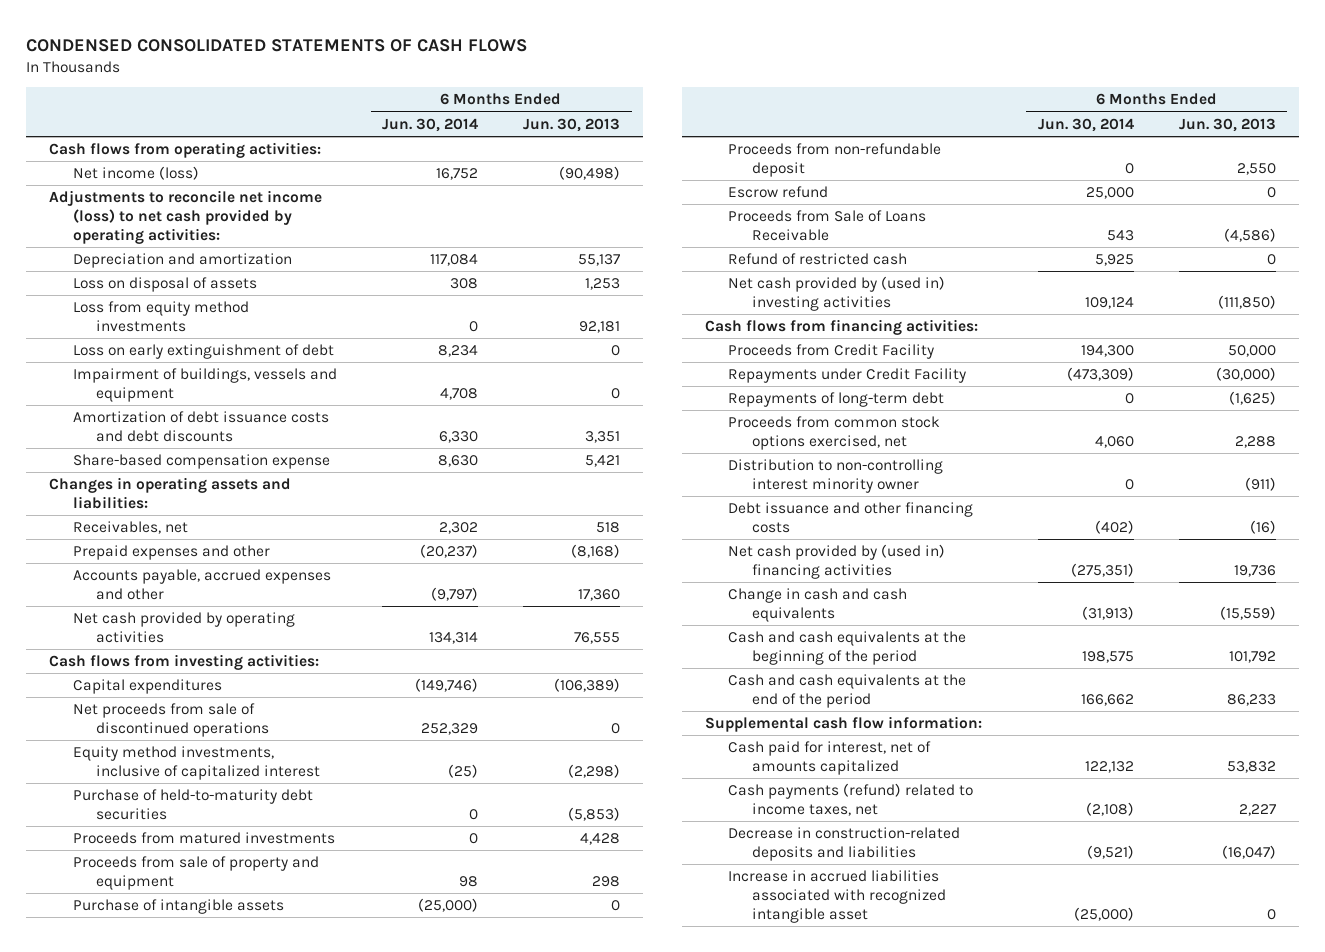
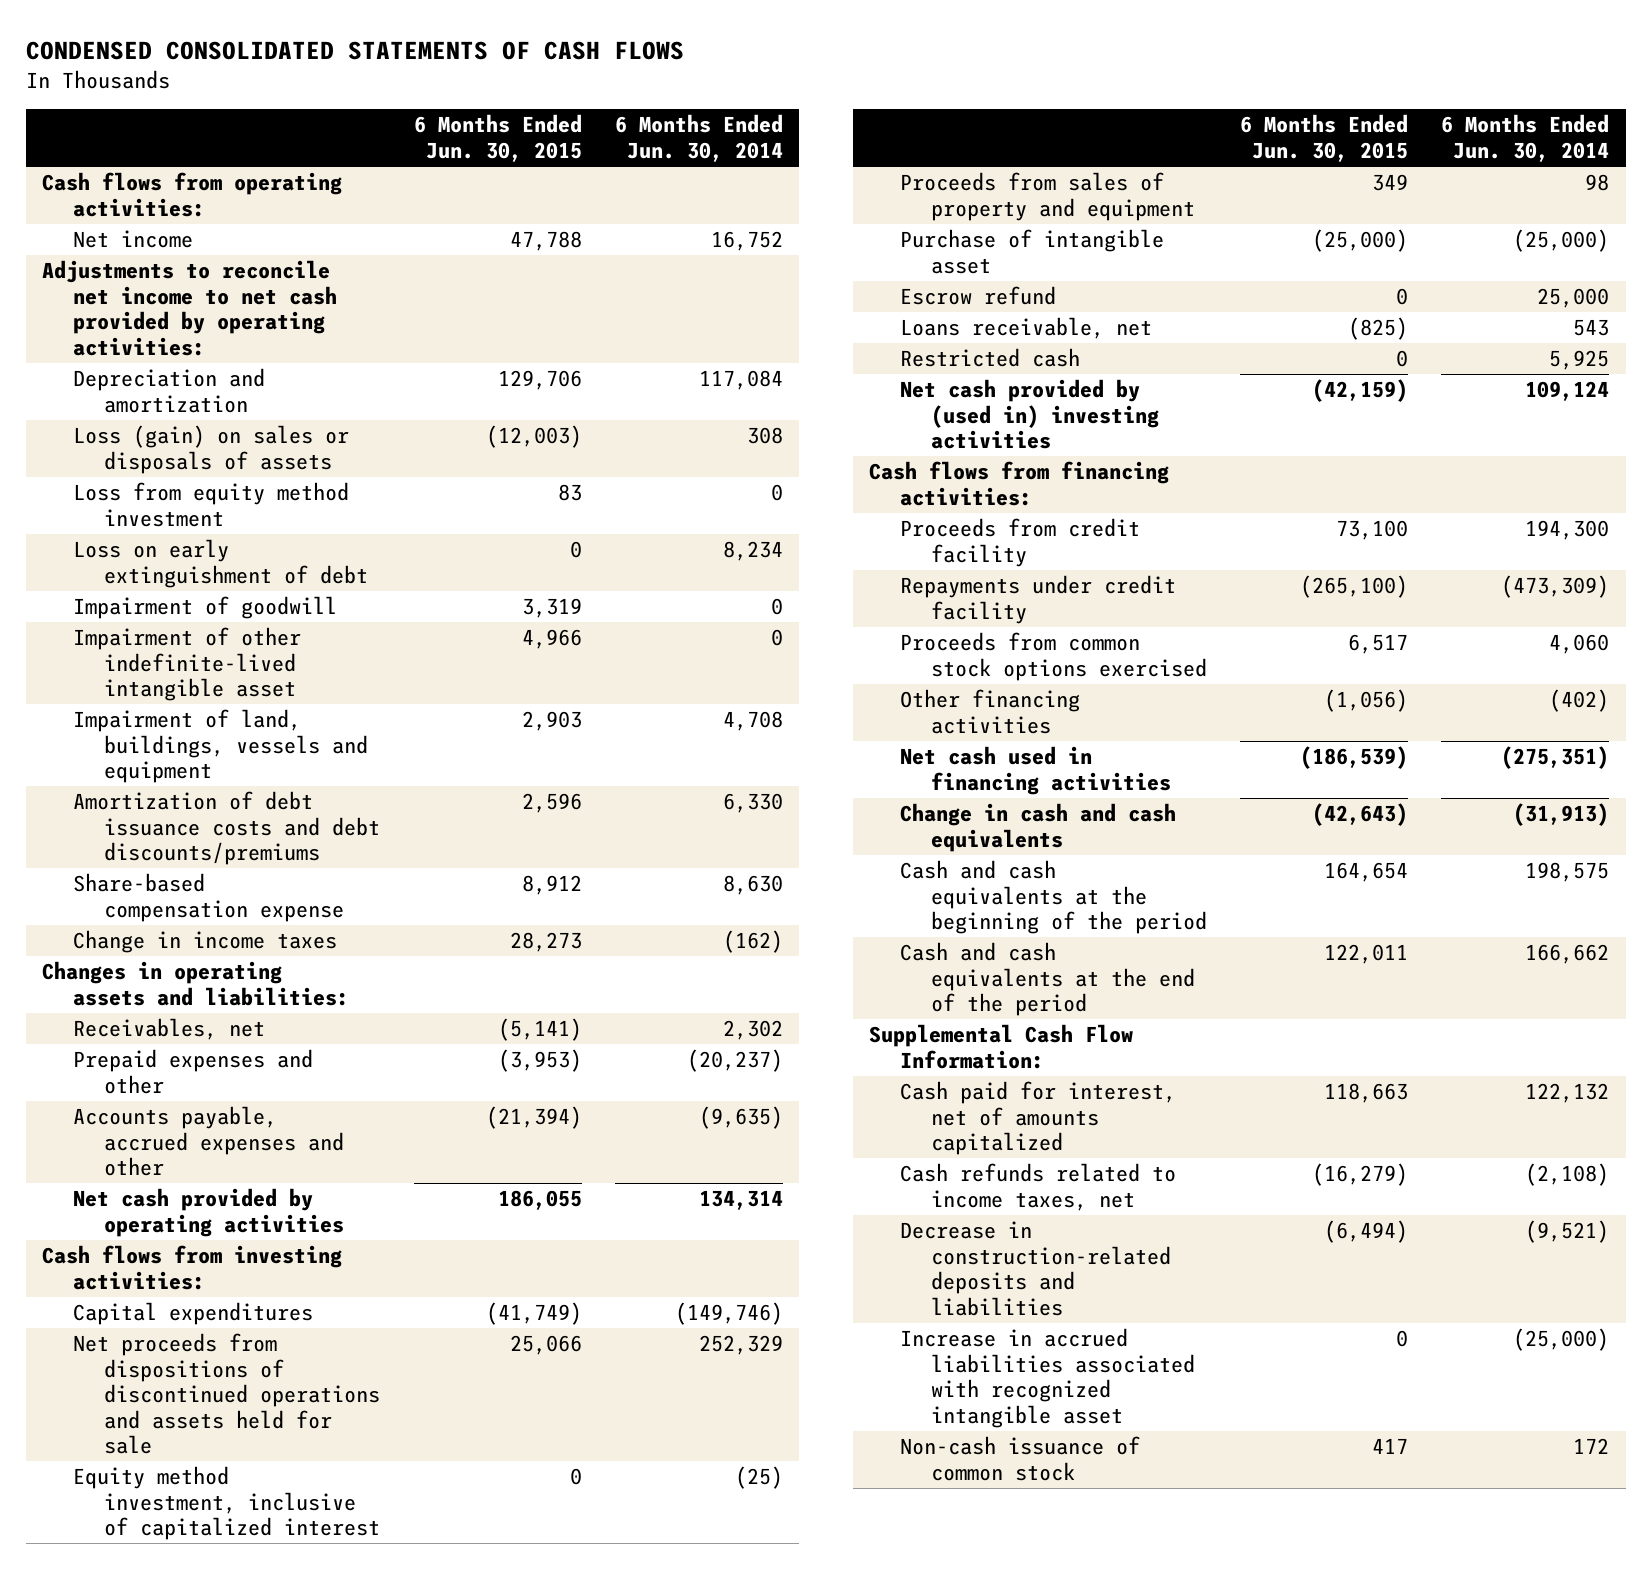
- | 6 Months Ended Jun. 30, 2014 | 6 Months Ended Jun. 30, 2013
+ | 6 Months Ended Jun. 30, 2015 | 6 Months Ended Jun. 30, 2014
- Net income (loss) | 16,752 | (90,498)
- Adjustments to reconcile net income (loss) to net cash provided by operating activities:
+ Net income | 47,788 | 16,752
+ Adjustments to reconcile net income to net cash provided by operating activities:
- Loss on disposal of assets | 308 | 1,253
- Loss from equity method investments | 0 | 92,181
+ Loss (gain) on sales or disposals of assets | (12,003) | 308
+ Loss from equity method investment | 83 | 0
- Impairment of buildings, vessels and equipment | 4,708 | 0
- Amortization of debt issuance costs and debt discounts | 6,330 | 3,351
+ Impairment of goodwill | 3,319 | 0
+ Impairment of other indefinite-lived intangible asset | 4,966 | 0
+ Impairment of land, buildings, vessels and equipment | 2,903 | 4,708
+ Amortization of debt issuance costs and debt discounts/premiums | 2,596 | 6,330
+ Change in income taxes | 28,273 | (162)
- Accounts payable, accrued expenses and other | (9,797) | 17,360
+ Accounts payable, accrued expenses and other | (21,394) | (9,635)
- Net proceeds from sale of discontinued operations | 252,329 | 0
- Equity method investments, inclusive of capitalized interest | (25) | (2,298)
- Purchase of held-to-maturity debt securities | 0 | (5,853)
- Proceeds from matured investments | 0 | 4,428
- Proceeds from sale of property and equipment | 98 | 298
- Purchase of intangible assets | (25,000) | 0
- Proceeds from non-refundable deposit | 0 | 2,550
+ Net proceeds from dispositions of discontinued operations and assets held for sale | 25,066 | 252,329
+ Equity method investment, inclusive of capitalized interest | 0 | (25)
+ Proceeds from sales of property and equipment | 349 | 98
+ Purchase of intangible asset | (25,000) | (25,000)
- Proceeds from Sale of Loans Receivable | 543 | (4,586)
- Refund of restricted cash | 5,925 | 0
+ Loans receivable, net | (825) | 543
+ Restricted cash | 0 | 5,925
- Proceeds from Credit Facility | 194,300 | 50,000
- Repayments under Credit Facility | (473,309) | (30,000)
- Repayments of long-term debt | 0 | (1,625)
- Proceeds from common stock options exercised, net | 4,060 | 2,288
- Distribution to non-controlling interest minority owner | 0 | (911)
- Debt issuance and other financing costs | (402) | (16)
- Net cash provided by (used in) financing activities | (275,351) | 19,736
+ Proceeds from credit facility | 73,100 | 194,300
+ Repayments under credit facility | (265,100) | (473,309)
+ Proceeds from common stock options exercised | 6,517 | 4,060
+ Other financing activities | (1,056) | (402)
+ Net cash used in financing activities | (186,539) | (275,351)
- Supplemental cash flow information:
+ Supplemental Cash Flow Information:
- Cash payments (refund) related to income taxes, net | (2,108) | 2,227
+ Cash refunds related to income taxes, net | (16,279) | (2,108)
+ Non-cash issuance of common stock | 417 | 172

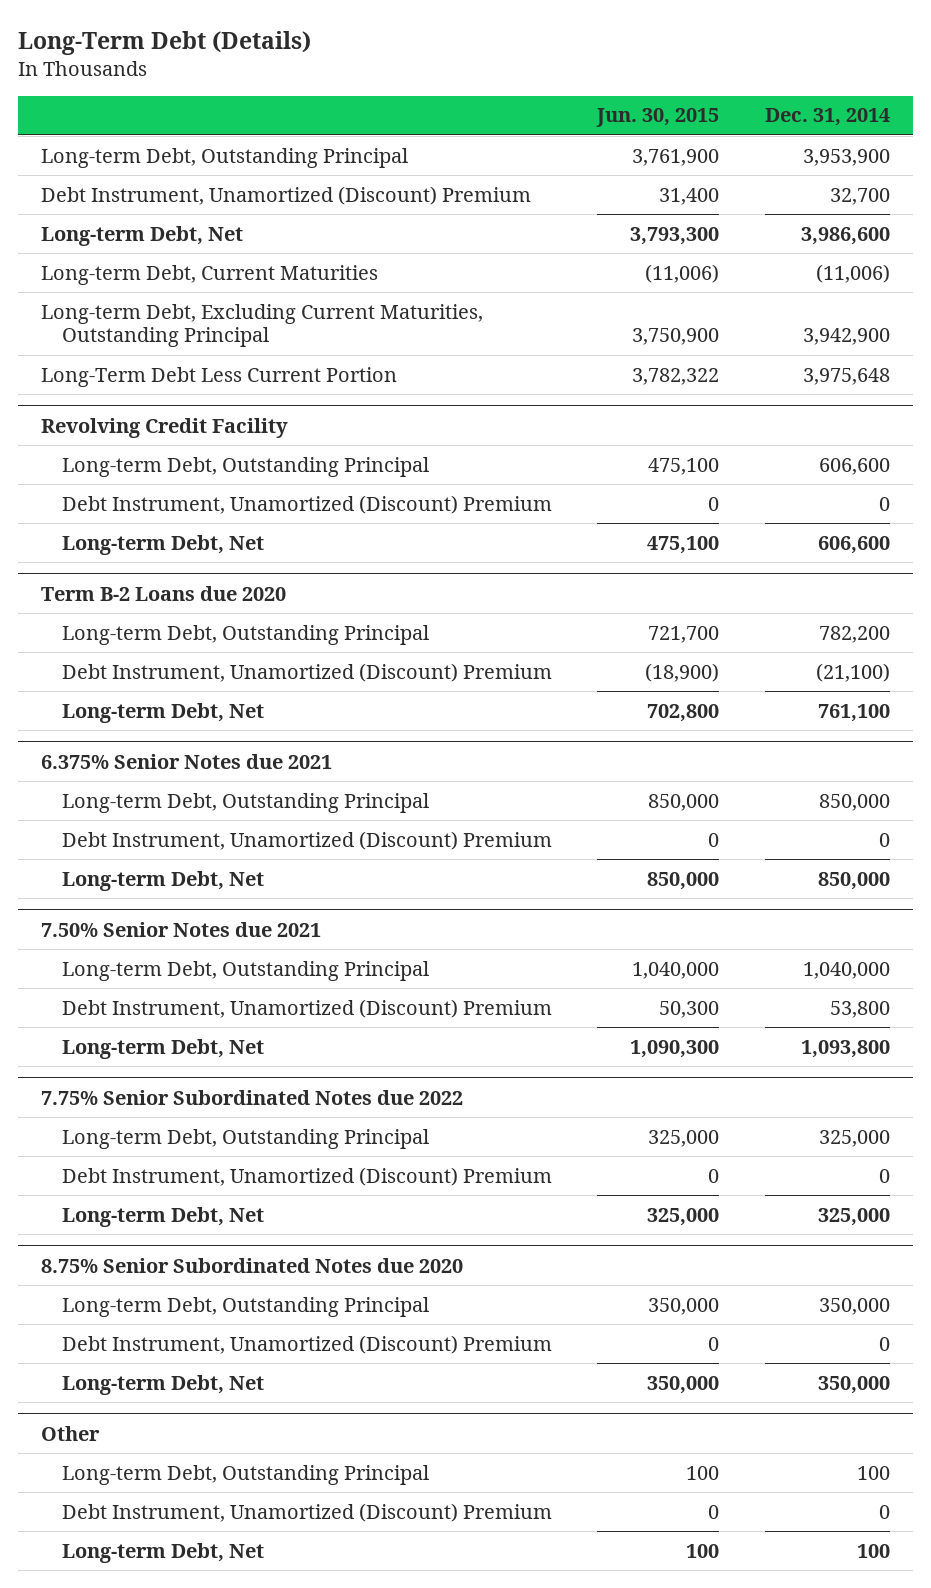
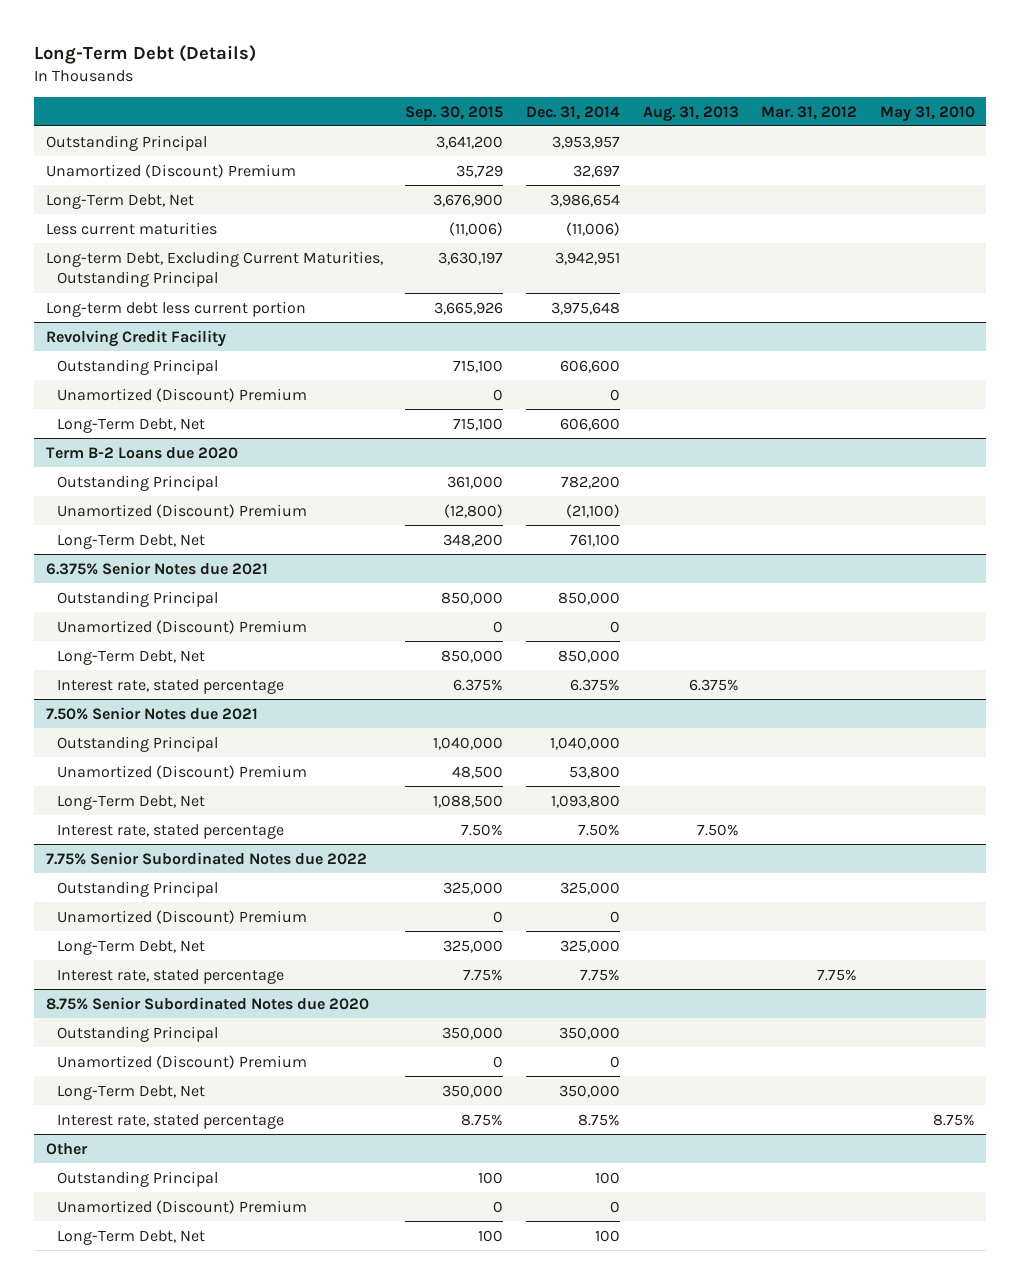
- | Jun. 30, 2015 | Dec. 31, 2014
+ | Sep. 30, 2015 | Dec. 31, 2014 | Aug. 31, 2013 | Mar. 31, 2012 | May 31, 2010
- Long-term Debt, Outstanding Principal | 3,761,900 | 3,953,900
- Debt Instrument, Unamortized (Discount) Premium | 31,400 | 32,700
- Long-term Debt, Net | 3,793,300 | 3,986,600
- Long-term Debt, Current Maturities | (11,006) | (11,006)
- Long-term Debt, Excluding Current Maturities, Outstanding Principal | 3,750,900 | 3,942,900
- Long-Term Debt Less Current Portion | 3,782,322 | 3,975,648
+ Outstanding Principal | 3,641,200 | 3,953,957 | | |
+ Unamortized (Discount) Premium | 35,729 | 32,697 | | |
+ Long-Term Debt, Net | 3,676,900 | 3,986,654 | | |
+ Less current maturities | (11,006) | (11,006) | | |
+ Long-term Debt, Excluding Current Maturities, Outstanding Principal | 3,630,197 | 3,942,951 | | |
+ Long-term debt less current portion | 3,665,926 | 3,975,648 | | |
@ Revolving Credit Facility
- Long-term Debt, Outstanding Principal | 475,100 | 606,600
- Debt Instrument, Unamortized (Discount) Premium | 0 | 0
- Long-term Debt, Net | 475,100 | 606,600
+ Outstanding Principal | 715,100 | 606,600 | | |
+ Unamortized (Discount) Premium | 0 | 0 | | |
+ Long-Term Debt, Net | 715,100 | 606,600 | | |
@ Term B-2 Loans due 2020
- Long-term Debt, Outstanding Principal | 721,700 | 782,200
- Debt Instrument, Unamortized (Discount) Premium | (18,900) | (21,100)
- Long-term Debt, Net | 702,800 | 761,100
+ Outstanding Principal | 361,000 | 782,200 | | |
+ Unamortized (Discount) Premium | (12,800) | (21,100) | | |
+ Long-Term Debt, Net | 348,200 | 761,100 | | |
@ 6.375% Senior Notes due 2021
- Long-term Debt, Outstanding Principal | 850,000 | 850,000
- Debt Instrument, Unamortized (Discount) Premium | 0 | 0
- Long-term Debt, Net | 850,000 | 850,000
+ Outstanding Principal | 850,000 | 850,000 | | |
+ Unamortized (Discount) Premium | 0 | 0 | | |
+ Long-Term Debt, Net | 850,000 | 850,000 | | |
+ Interest rate, stated percentage | 6.375% | 6.375% | 6.375% | |
@ 7.50% Senior Notes due 2021
- Long-term Debt, Outstanding Principal | 1,040,000 | 1,040,000
- Debt Instrument, Unamortized (Discount) Premium | 50,300 | 53,800
- Long-term Debt, Net | 1,090,300 | 1,093,800
+ Outstanding Principal | 1,040,000 | 1,040,000 | | |
+ Unamortized (Discount) Premium | 48,500 | 53,800 | | |
+ Long-Term Debt, Net | 1,088,500 | 1,093,800 | | |
+ Interest rate, stated percentage | 7.50% | 7.50% | 7.50% | |
@ 7.75% Senior Subordinated Notes due 2022
- Long-term Debt, Outstanding Principal | 325,000 | 325,000
- Debt Instrument, Unamortized (Discount) Premium | 0 | 0
- Long-term Debt, Net | 325,000 | 325,000
+ Outstanding Principal | 325,000 | 325,000 | | |
+ Unamortized (Discount) Premium | 0 | 0 | | |
+ Long-Term Debt, Net | 325,000 | 325,000 | | |
+ Interest rate, stated percentage | 7.75% | 7.75% | | 7.75% |
@ 8.75% Senior Subordinated Notes due 2020
- Long-term Debt, Outstanding Principal | 350,000 | 350,000
- Debt Instrument, Unamortized (Discount) Premium | 0 | 0
- Long-term Debt, Net | 350,000 | 350,000
+ Outstanding Principal | 350,000 | 350,000 | | |
+ Unamortized (Discount) Premium | 0 | 0 | | |
+ Long-Term Debt, Net | 350,000 | 350,000 | | |
+ Interest rate, stated percentage | 8.75% | 8.75% | | | 8.75%
@ Other
- Long-term Debt, Outstanding Principal | 100 | 100
- Debt Instrument, Unamortized (Discount) Premium | 0 | 0
- Long-term Debt, Net | 100 | 100
+ Outstanding Principal | 100 | 100 | | |
+ Unamortized (Discount) Premium | 0 | 0 | | |
+ Long-Term Debt, Net | 100 | 100 | | |

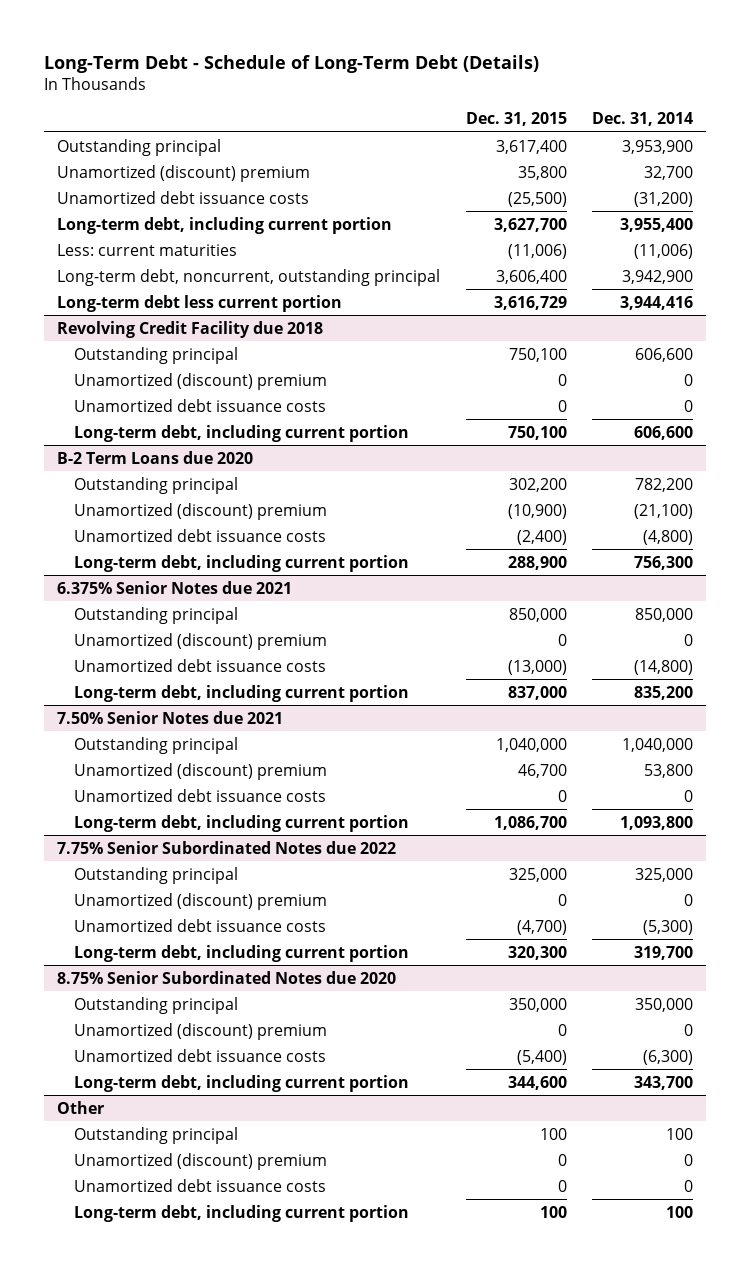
- Long-Term Debt (Details)
+ Long-Term Debt - Schedule of Long-Term Debt (Details)
- | Sep. 30, 2015 | Dec. 31, 2014 | Aug. 31, 2013 | Mar. 31, 2012 | May 31, 2010
+ | Dec. 31, 2015 | Dec. 31, 2014
- Outstanding Principal | 3,641,200 | 3,953,957 | | |
- Unamortized (Discount) Premium | 35,729 | 32,697 | | |
- Long-Term Debt, Net | 3,676,900 | 3,986,654 | | |
- Less current maturities | (11,006) | (11,006) | | |
- Long-term Debt, Excluding Current Maturities, Outstanding Principal | 3,630,197 | 3,942,951 | | |
- Long-term debt less current portion | 3,665,926 | 3,975,648 | | |
- Revolving Credit Facility
- Outstanding Principal | 715,100 | 606,600 | | |
- Unamortized (Discount) Premium | 0 | 0 | | |
- Long-Term Debt, Net | 715,100 | 606,600 | | |
- Term B-2 Loans due 2020
- Outstanding Principal | 361,000 | 782,200 | | |
- Unamortized (Discount) Premium | (12,800) | (21,100) | | |
- Long-Term Debt, Net | 348,200 | 761,100 | | |
+ Outstanding principal | 3,617,400 | 3,953,900
+ Unamortized (discount) premium | 35,800 | 32,700
+ Unamortized debt issuance costs | (25,500) | (31,200)
+ Long-term debt, including current portion | 3,627,700 | 3,955,400
+ Less: current maturities | (11,006) | (11,006)
+ Long-term debt, noncurrent, outstanding principal | 3,606,400 | 3,942,900
+ Long-term debt less current portion | 3,616,729 | 3,944,416
+ Revolving Credit Facility due 2018
+ Outstanding principal | 750,100 | 606,600
+ Unamortized (discount) premium | 0 | 0
+ Unamortized debt issuance costs | 0 | 0
+ Long-term debt, including current portion | 750,100 | 606,600
+ B-2 Term Loans due 2020
+ Outstanding principal | 302,200 | 782,200
+ Unamortized (discount) premium | (10,900) | (21,100)
+ Unamortized debt issuance costs | (2,400) | (4,800)
+ Long-term debt, including current portion | 288,900 | 756,300
@ 6.375% Senior Notes due 2021
- Outstanding Principal | 850,000 | 850,000 | | |
- Unamortized (Discount) Premium | 0 | 0 | | |
- Long-Term Debt, Net | 850,000 | 850,000 | | |
- Interest rate, stated percentage | 6.375% | 6.375% | 6.375% | |
+ Outstanding principal | 850,000 | 850,000
+ Unamortized (discount) premium | 0 | 0
+ Unamortized debt issuance costs | (13,000) | (14,800)
+ Long-term debt, including current portion | 837,000 | 835,200
@ 7.50% Senior Notes due 2021
- Outstanding Principal | 1,040,000 | 1,040,000 | | |
- Unamortized (Discount) Premium | 48,500 | 53,800 | | |
- Long-Term Debt, Net | 1,088,500 | 1,093,800 | | |
- Interest rate, stated percentage | 7.50% | 7.50% | 7.50% | |
+ Outstanding principal | 1,040,000 | 1,040,000
+ Unamortized (discount) premium | 46,700 | 53,800
+ Unamortized debt issuance costs | 0 | 0
+ Long-term debt, including current portion | 1,086,700 | 1,093,800
@ 7.75% Senior Subordinated Notes due 2022
- Outstanding Principal | 325,000 | 325,000 | | |
- Unamortized (Discount) Premium | 0 | 0 | | |
- Long-Term Debt, Net | 325,000 | 325,000 | | |
- Interest rate, stated percentage | 7.75% | 7.75% | | 7.75% |
+ Outstanding principal | 325,000 | 325,000
+ Unamortized (discount) premium | 0 | 0
+ Unamortized debt issuance costs | (4,700) | (5,300)
+ Long-term debt, including current portion | 320,300 | 319,700
@ 8.75% Senior Subordinated Notes due 2020
- Outstanding Principal | 350,000 | 350,000 | | |
- Unamortized (Discount) Premium | 0 | 0 | | |
- Long-Term Debt, Net | 350,000 | 350,000 | | |
- Interest rate, stated percentage | 8.75% | 8.75% | | | 8.75%
+ Outstanding principal | 350,000 | 350,000
+ Unamortized (discount) premium | 0 | 0
+ Unamortized debt issuance costs | (5,400) | (6,300)
+ Long-term debt, including current portion | 344,600 | 343,700
@ Other
- Outstanding Principal | 100 | 100 | | |
- Unamortized (Discount) Premium | 0 | 0 | | |
- Long-Term Debt, Net | 100 | 100 | | |
+ Outstanding principal | 100 | 100
+ Unamortized (discount) premium | 0 | 0
+ Unamortized debt issuance costs | 0 | 0
+ Long-term debt, including current portion | 100 | 100

